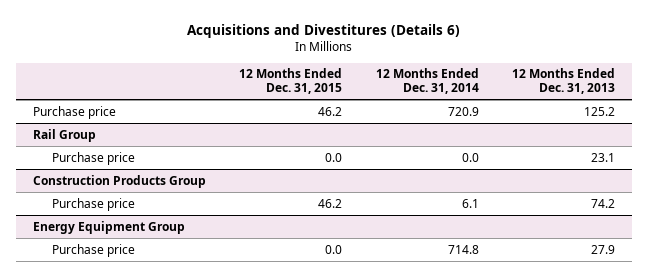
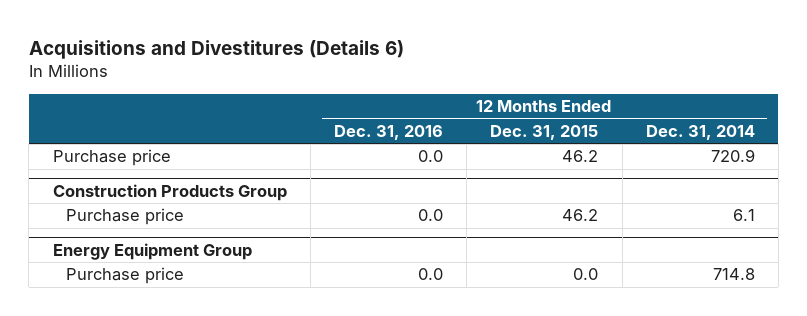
- | 12 Months Ended Dec. 31, 2015 | 12 Months Ended Dec. 31, 2014 | 12 Months Ended Dec. 31, 2013
+ | 12 Months Ended Dec. 31, 2016 | 12 Months Ended Dec. 31, 2015 | 12 Months Ended Dec. 31, 2014
- Rail Group
- Purchase price | 0.0 | 0.0 | 23.1

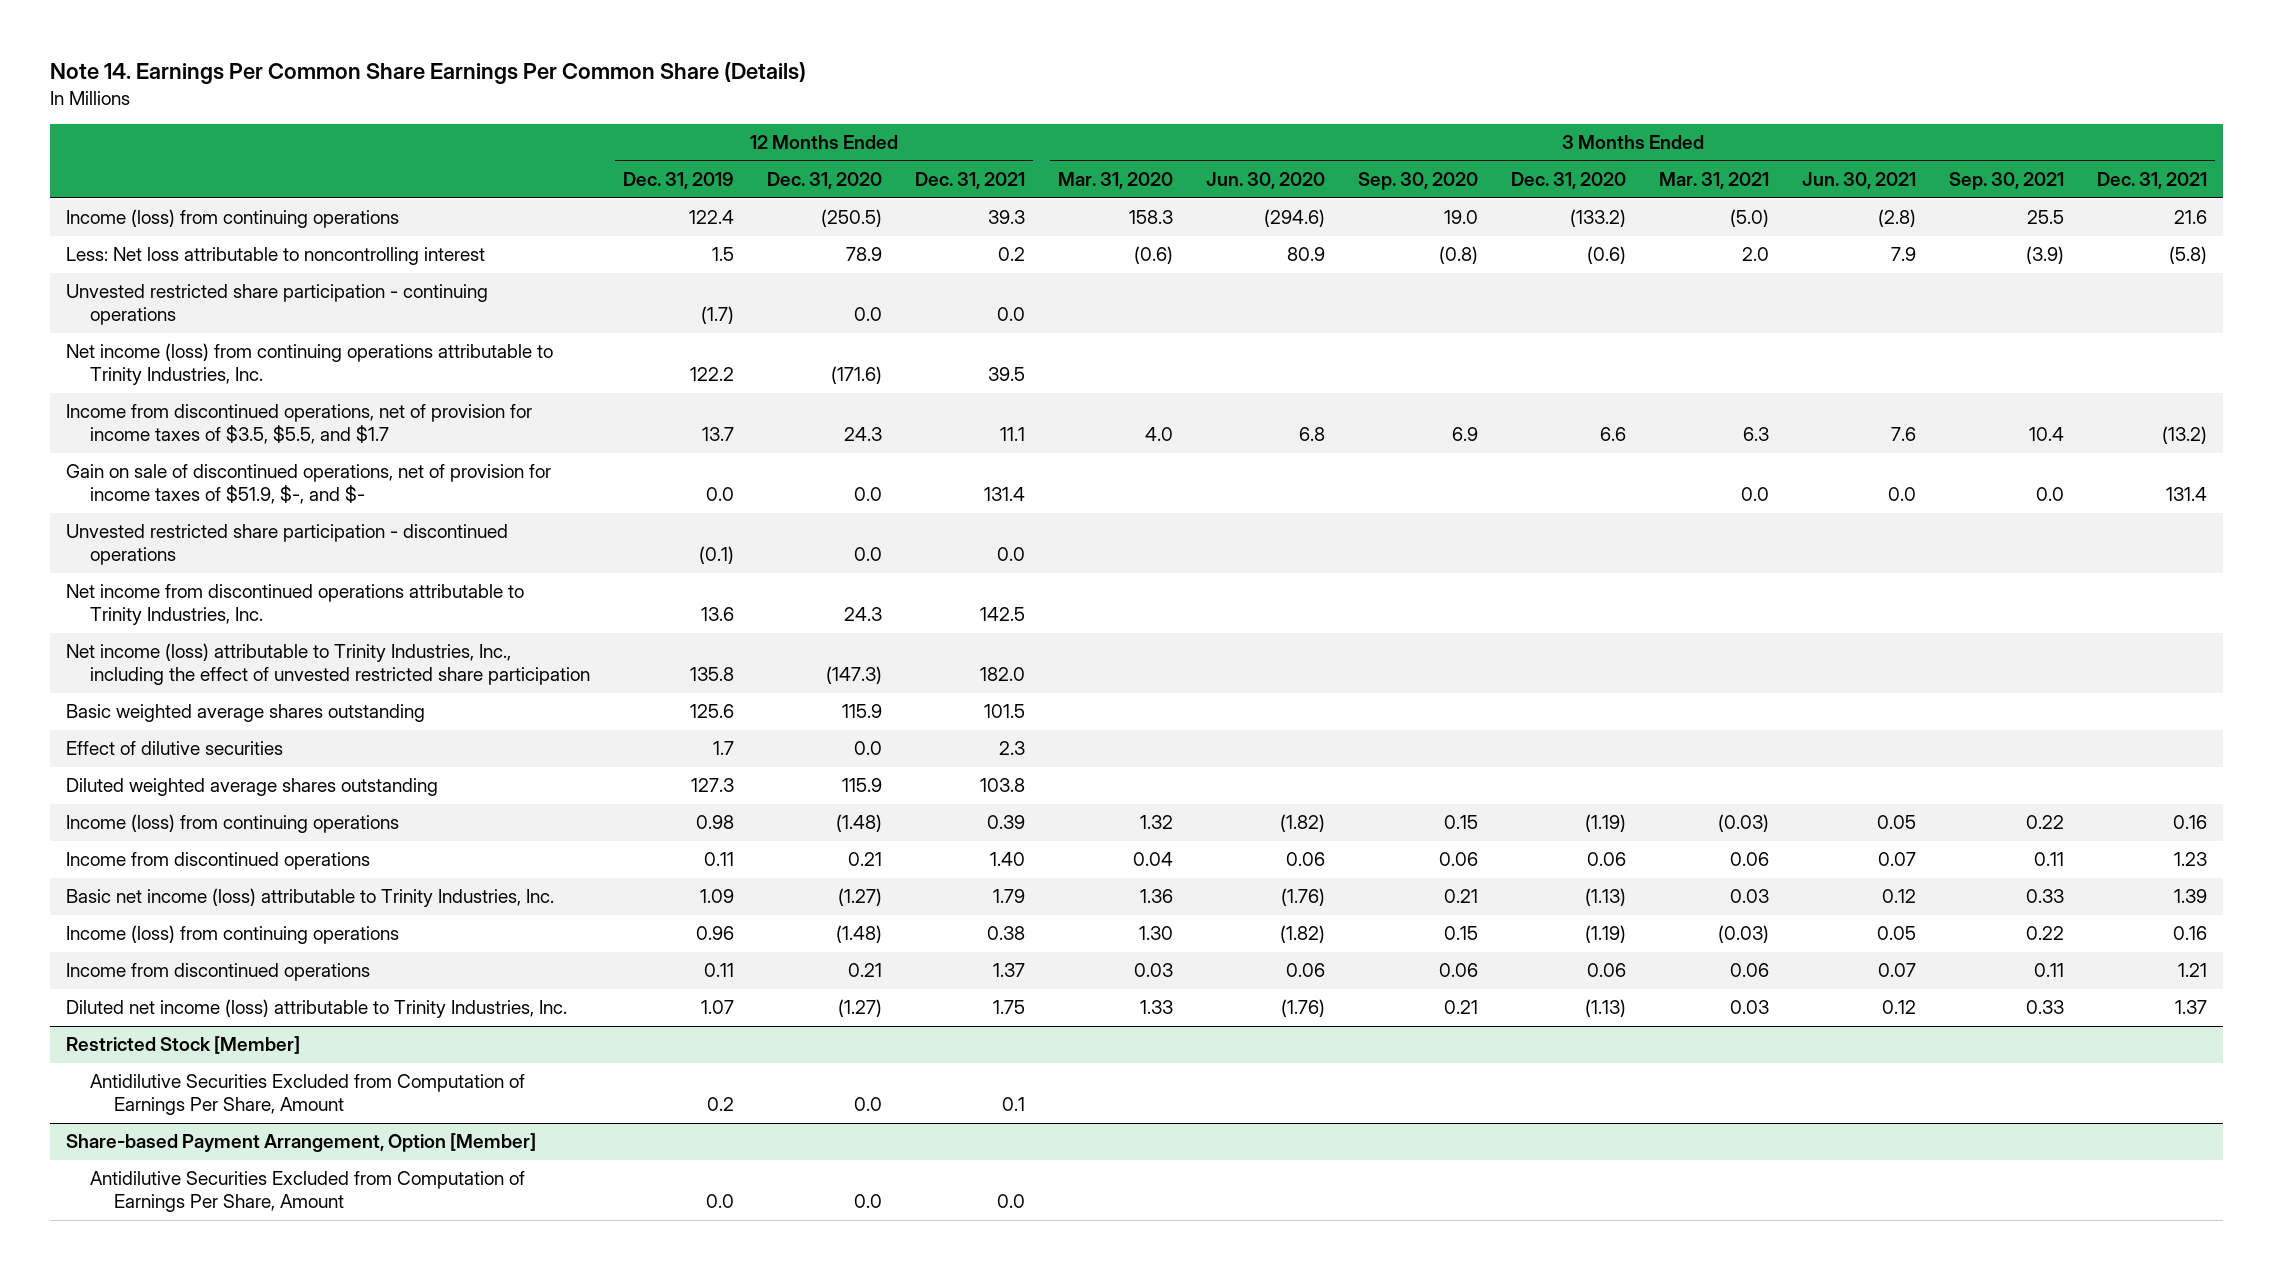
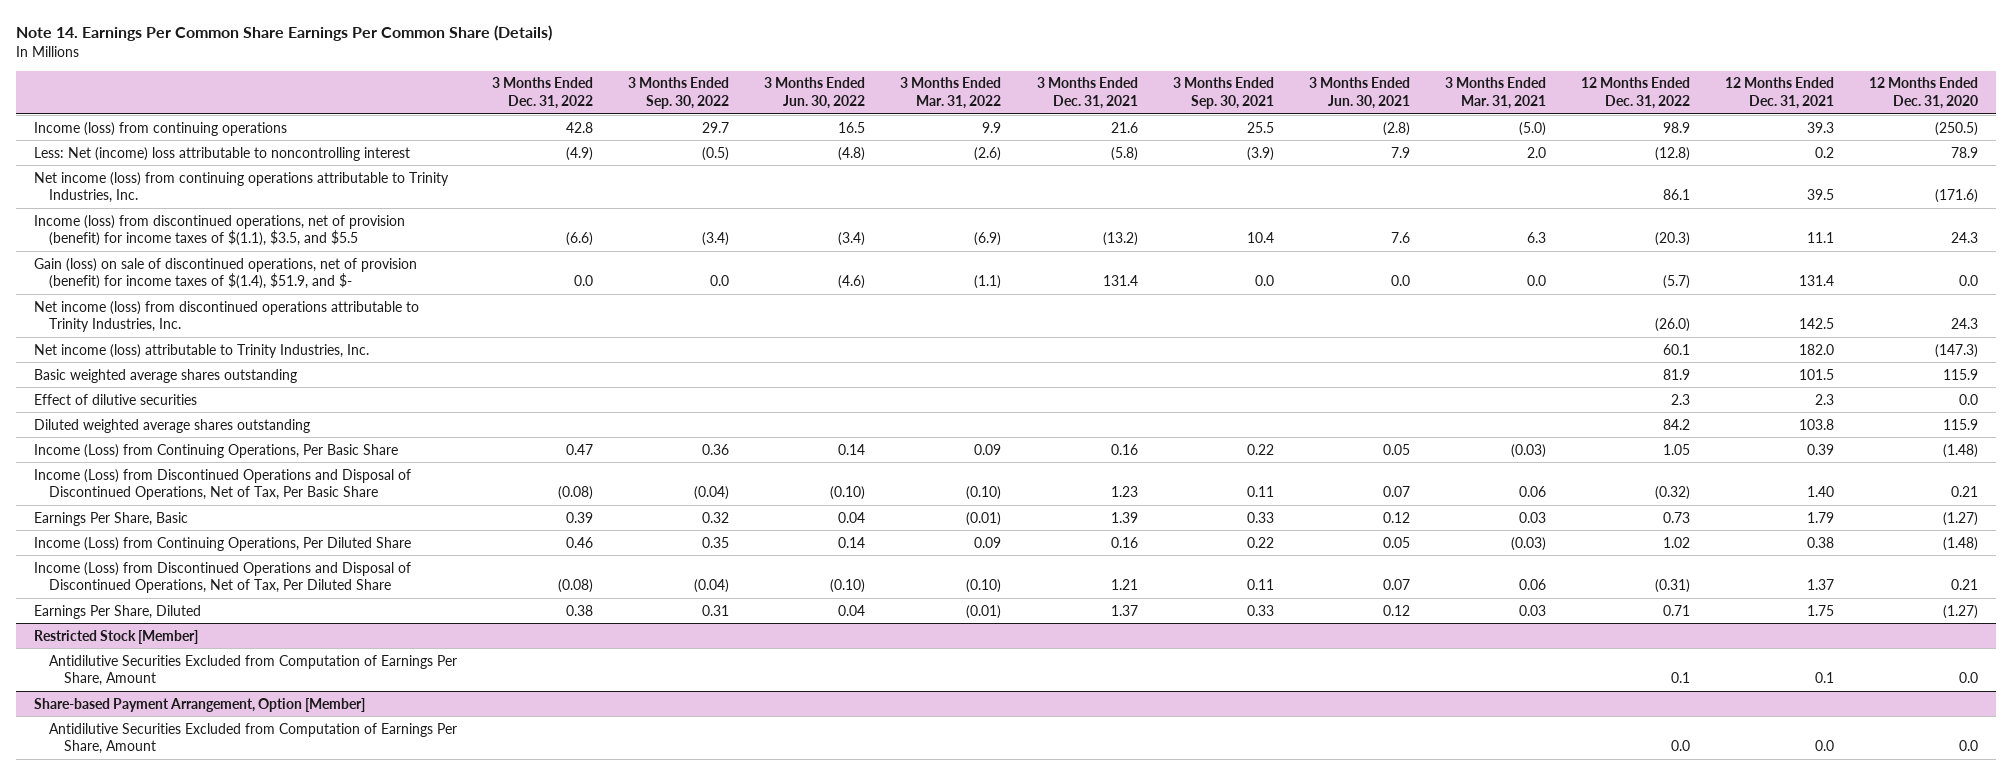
- | 12 Months Ended Dec. 31, 2019 | 12 Months Ended Dec. 31, 2020 | 12 Months Ended Dec. 31, 2021 | 3 Months Ended Mar. 31, 2020 | 3 Months Ended Jun. 30, 2020 | 3 Months Ended Sep. 30, 2020 | 3 Months Ended Dec. 31, 2020 | 3 Months Ended Mar. 31, 2021 | 3 Months Ended Jun. 30, 2021 | 3 Months Ended Sep. 30, 2021 | 3 Months Ended Dec. 31, 2021
+ | 3 Months Ended Dec. 31, 2022 | 3 Months Ended Sep. 30, 2022 | 3 Months Ended Jun. 30, 2022 | 3 Months Ended Mar. 31, 2022 | 3 Months Ended Dec. 31, 2021 | 3 Months Ended Sep. 30, 2021 | 3 Months Ended Jun. 30, 2021 | 3 Months Ended Mar. 31, 2021 | 12 Months Ended Dec. 31, 2022 | 12 Months Ended Dec. 31, 2021 | 12 Months Ended Dec. 31, 2020
- Less: Net loss attributable to noncontrolling interest | 1.5 | 78.9 | 0.2 | (0.6) | 80.9 | (0.8) | (0.6) | 2.0 | 7.9 | (3.9) | (5.8)
- Unvested restricted share participation - continuing operations | (1.7) | 0.0 | 0.0 | | | | | | | |
+ Less: Net (income) loss attributable to noncontrolling interest | (4.9) | (0.5) | (4.8) | (2.6) | (5.8) | (3.9) | 7.9 | 2.0 | (12.8) | 0.2 | 78.9
- Income from discontinued operations, net of provision for income taxes of $3.5, $5.5, and $1.7 | 13.7 | 24.3 | 11.1 | 4.0 | 6.8 | 6.9 | 6.6 | 6.3 | 7.6 | 10.4 | (13.2)
- Gain on sale of discontinued operations, net of provision for income taxes of $51.9, $-, and $- | 0.0 | 0.0 | 131.4 | | | | | 0.0 | 0.0 | 0.0 | 131.4
- Unvested restricted share participation - discontinued operations | (0.1) | 0.0 | 0.0 | | | | | | | |
- Net income from discontinued operations attributable to Trinity Industries, Inc. | 13.6 | 24.3 | 142.5 | | | | | | | |
- Net income (loss) attributable to Trinity Industries, Inc., including the effect of unvested restricted share participation | 135.8 | (147.3) | 182.0 | | | | | | | |
+ Income (loss) from discontinued operations, net of provision (benefit) for income taxes of $(1.1), $3.5, and $5.5 | (6.6) | (3.4) | (3.4) | (6.9) | (13.2) | 10.4 | 7.6 | 6.3 | (20.3) | 11.1 | 24.3
+ Gain (loss) on sale of discontinued operations, net of provision (benefit) for income taxes of $(1.4), $51.9, and $- | 0.0 | 0.0 | (4.6) | (1.1) | 131.4 | 0.0 | 0.0 | 0.0 | (5.7) | 131.4 | 0.0
+ Net income (loss) from discontinued operations attributable to Trinity Industries, Inc. | | | | | | | | | (26.0) | 142.5 | 24.3
+ Net income (loss) attributable to Trinity Industries, Inc. | | | | | | | | | 60.1 | 182.0 | (147.3)
- Income (loss) from continuing operations | 0.98 | (1.48) | 0.39 | 1.32 | (1.82) | 0.15 | (1.19) | (0.03) | 0.05 | 0.22 | 0.16
- Income from discontinued operations | 0.11 | 0.21 | 1.40 | 0.04 | 0.06 | 0.06 | 0.06 | 0.06 | 0.07 | 0.11 | 1.23
- Basic net income (loss) attributable to Trinity Industries, Inc. | 1.09 | (1.27) | 1.79 | 1.36 | (1.76) | 0.21 | (1.13) | 0.03 | 0.12 | 0.33 | 1.39
- Income (loss) from continuing operations | 0.96 | (1.48) | 0.38 | 1.30 | (1.82) | 0.15 | (1.19) | (0.03) | 0.05 | 0.22 | 0.16
- Income from discontinued operations | 0.11 | 0.21 | 1.37 | 0.03 | 0.06 | 0.06 | 0.06 | 0.06 | 0.07 | 0.11 | 1.21
- Diluted net income (loss) attributable to Trinity Industries, Inc. | 1.07 | (1.27) | 1.75 | 1.33 | (1.76) | 0.21 | (1.13) | 0.03 | 0.12 | 0.33 | 1.37
+ Income (Loss) from Continuing Operations, Per Basic Share | 0.47 | 0.36 | 0.14 | 0.09 | 0.16 | 0.22 | 0.05 | (0.03) | 1.05 | 0.39 | (1.48)
+ Income (Loss) from Discontinued Operations and Disposal of Discontinued Operations, Net of Tax, Per Basic Share | (0.08) | (0.04) | (0.10) | (0.10) | 1.23 | 0.11 | 0.07 | 0.06 | (0.32) | 1.40 | 0.21
+ Earnings Per Share, Basic | 0.39 | 0.32 | 0.04 | (0.01) | 1.39 | 0.33 | 0.12 | 0.03 | 0.73 | 1.79 | (1.27)
+ Income (Loss) from Continuing Operations, Per Diluted Share | 0.46 | 0.35 | 0.14 | 0.09 | 0.16 | 0.22 | 0.05 | (0.03) | 1.02 | 0.38 | (1.48)
+ Income (Loss) from Discontinued Operations and Disposal of Discontinued Operations, Net of Tax, Per Diluted Share | (0.08) | (0.04) | (0.10) | (0.10) | 1.21 | 0.11 | 0.07 | 0.06 | (0.31) | 1.37 | 0.21
+ Earnings Per Share, Diluted | 0.38 | 0.31 | 0.04 | (0.01) | 1.37 | 0.33 | 0.12 | 0.03 | 0.71 | 1.75 | (1.27)

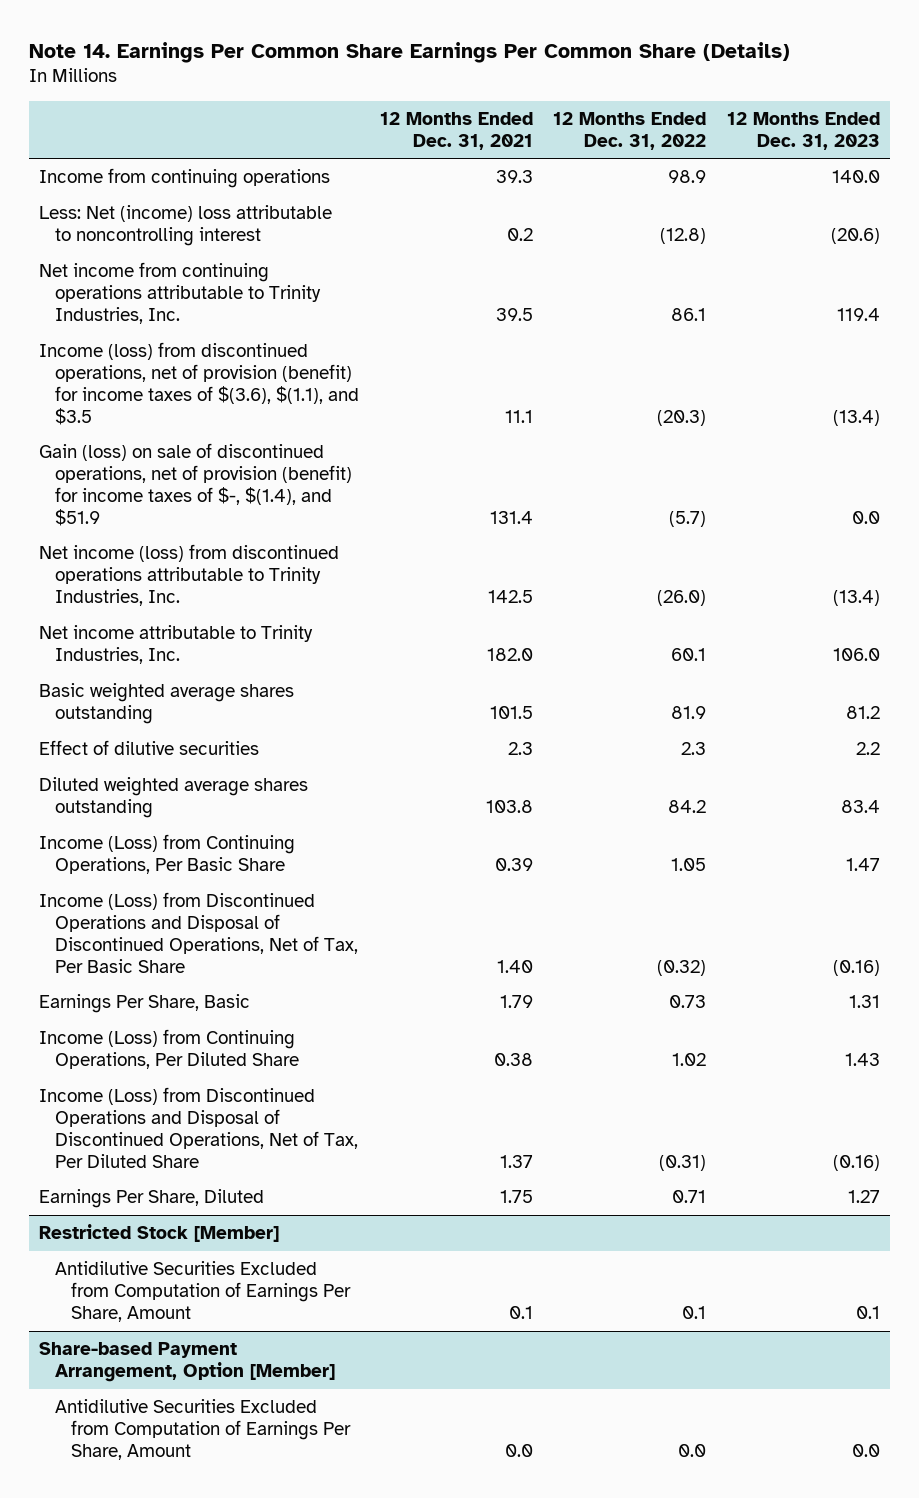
- | 3 Months Ended Dec. 31, 2022 | 3 Months Ended Sep. 30, 2022 | 3 Months Ended Jun. 30, 2022 | 3 Months Ended Mar. 31, 2022 | 3 Months Ended Dec. 31, 2021 | 3 Months Ended Sep. 30, 2021 | 3 Months Ended Jun. 30, 2021 | 3 Months Ended Mar. 31, 2021 | 12 Months Ended Dec. 31, 2022 | 12 Months Ended Dec. 31, 2021 | 12 Months Ended Dec. 31, 2020
+ | 12 Months Ended Dec. 31, 2021 | 12 Months Ended Dec. 31, 2022 | 12 Months Ended Dec. 31, 2023
- Income (loss) from continuing operations | 42.8 | 29.7 | 16.5 | 9.9 | 21.6 | 25.5 | (2.8) | (5.0) | 98.9 | 39.3 | (250.5)
+ Income from continuing operations | 39.3 | 98.9 | 140.0
- Net income (loss) from continuing operations attributable to Trinity Industries, Inc. | | | | | | | | | 86.1 | 39.5 | (171.6)
- Income (loss) from discontinued operations, net of provision (benefit) for income taxes of $(1.1), $3.5, and $5.5 | (6.6) | (3.4) | (3.4) | (6.9) | (13.2) | 10.4 | 7.6 | 6.3 | (20.3) | 11.1 | 24.3
- Gain (loss) on sale of discontinued operations, net of provision (benefit) for income taxes of $(1.4), $51.9, and $- | 0.0 | 0.0 | (4.6) | (1.1) | 131.4 | 0.0 | 0.0 | 0.0 | (5.7) | 131.4 | 0.0
+ Net income from continuing operations attributable to Trinity Industries, Inc. | 39.5 | 86.1 | 119.4
+ Income (loss) from discontinued operations, net of provision (benefit) for income taxes of $(3.6), $(1.1), and $3.5 | 11.1 | (20.3) | (13.4)
+ Gain (loss) on sale of discontinued operations, net of provision (benefit) for income taxes of $-, $(1.4), and $51.9 | 131.4 | (5.7) | 0.0
- Net income (loss) attributable to Trinity Industries, Inc. | | | | | | | | | 60.1 | 182.0 | (147.3)
+ Net income attributable to Trinity Industries, Inc. | 182.0 | 60.1 | 106.0

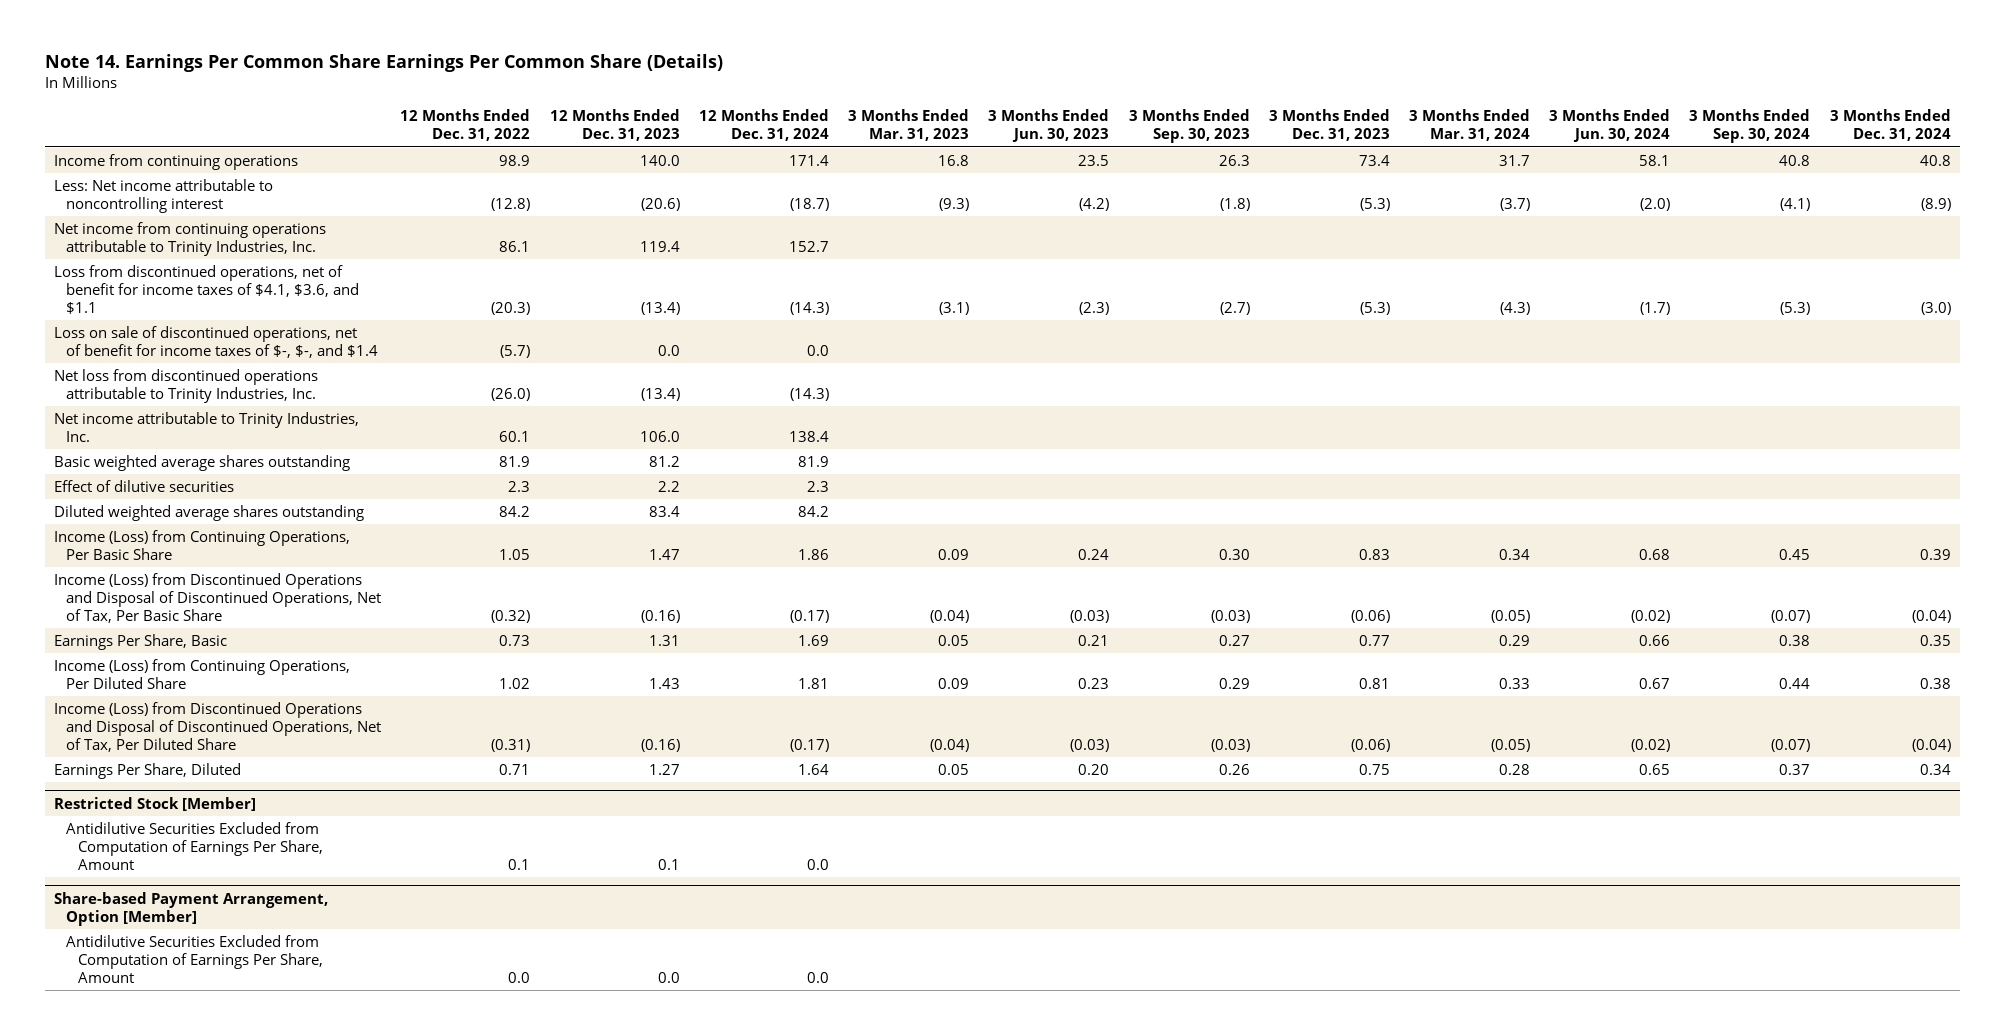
- | 12 Months Ended Dec. 31, 2021 | 12 Months Ended Dec. 31, 2022 | 12 Months Ended Dec. 31, 2023
+ | 12 Months Ended Dec. 31, 2022 | 12 Months Ended Dec. 31, 2023 | 12 Months Ended Dec. 31, 2024 | 3 Months Ended Mar. 31, 2023 | 3 Months Ended Jun. 30, 2023 | 3 Months Ended Sep. 30, 2023 | 3 Months Ended Dec. 31, 2023 | 3 Months Ended Mar. 31, 2024 | 3 Months Ended Jun. 30, 2024 | 3 Months Ended Sep. 30, 2024 | 3 Months Ended Dec. 31, 2024
- Less: Net (income) loss attributable to noncontrolling interest | 0.2 | (12.8) | (20.6)
+ Less: Net income attributable to noncontrolling interest | (12.8) | (20.6) | (18.7) | (9.3) | (4.2) | (1.8) | (5.3) | (3.7) | (2.0) | (4.1) | (8.9)
- Income (loss) from discontinued operations, net of provision (benefit) for income taxes of $(3.6), $(1.1), and $3.5 | 11.1 | (20.3) | (13.4)
- Gain (loss) on sale of discontinued operations, net of provision (benefit) for income taxes of $-, $(1.4), and $51.9 | 131.4 | (5.7) | 0.0
- Net income (loss) from discontinued operations attributable to Trinity Industries, Inc. | 142.5 | (26.0) | (13.4)
+ Loss from discontinued operations, net of benefit for income taxes of $4.1, $3.6, and $1.1 | (20.3) | (13.4) | (14.3) | (3.1) | (2.3) | (2.7) | (5.3) | (4.3) | (1.7) | (5.3) | (3.0)
+ Loss on sale of discontinued operations, net of benefit for income taxes of $-, $-, and $1.4 | (5.7) | 0.0 | 0.0 | | | | | | | |
+ Net loss from discontinued operations attributable to Trinity Industries, Inc. | (26.0) | (13.4) | (14.3) | | | | | | | |

